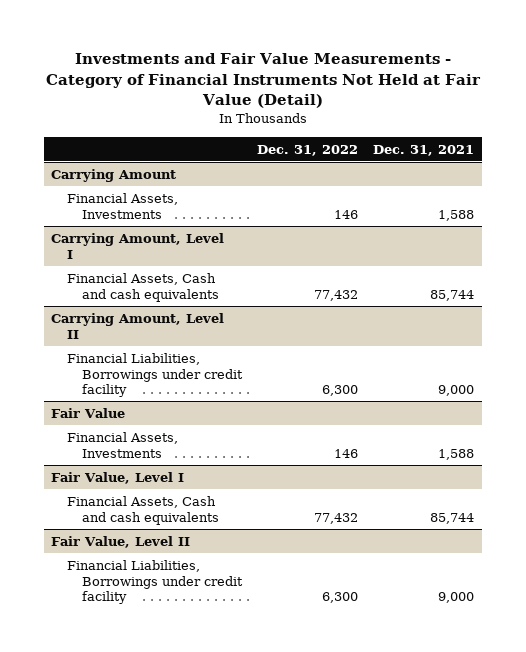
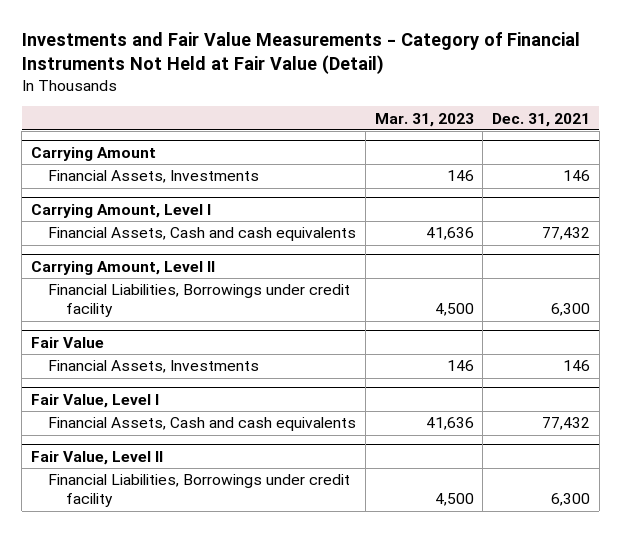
- | Dec. 31, 2022 | Dec. 31, 2021
+ | Mar. 31, 2023 | Dec. 31, 2021
@ Carrying Amount
- Financial Assets, Investments | 146 | 1,588
+ Financial Assets, Investments | 146 | 146
@ Carrying Amount, Level I
- Financial Assets, Cash and cash equivalents | 77,432 | 85,744
+ Financial Assets, Cash and cash equivalents | 41,636 | 77,432
@ Carrying Amount, Level II
- Financial Liabilities, Borrowings under credit facility | 6,300 | 9,000
+ Financial Liabilities, Borrowings under credit facility | 4,500 | 6,300
@ Fair Value
- Financial Assets, Investments | 146 | 1,588
+ Financial Assets, Investments | 146 | 146
@ Fair Value, Level I
- Financial Assets, Cash and cash equivalents | 77,432 | 85,744
+ Financial Assets, Cash and cash equivalents | 41,636 | 77,432
@ Fair Value, Level II
- Financial Liabilities, Borrowings under credit facility | 6,300 | 9,000
+ Financial Liabilities, Borrowings under credit facility | 4,500 | 6,300

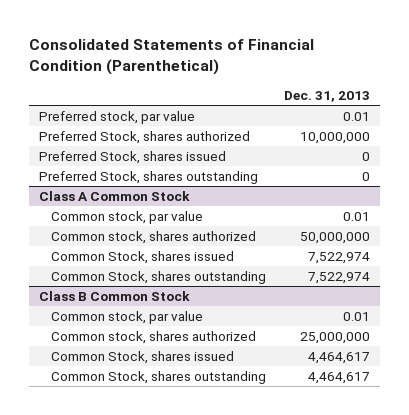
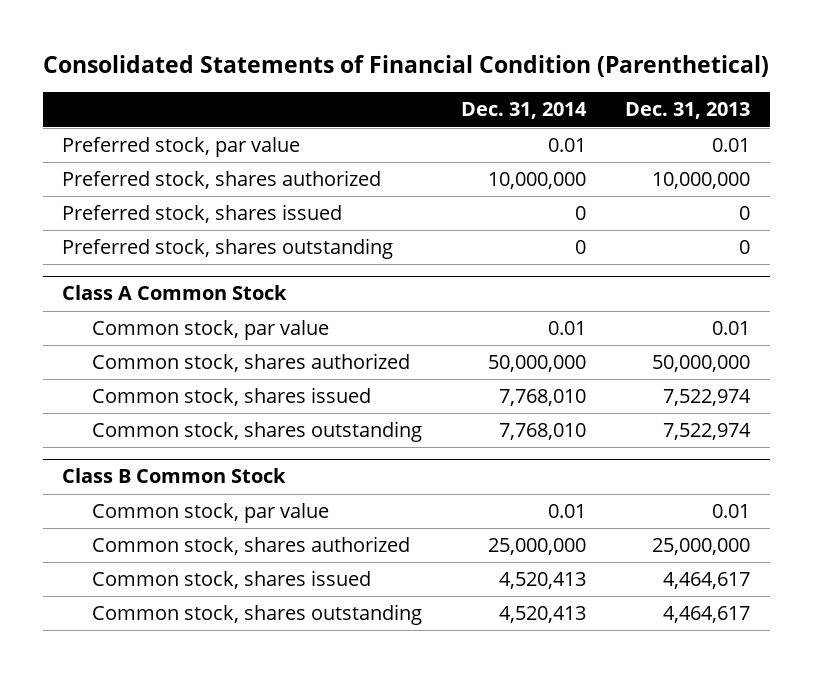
- | Dec. 31, 2013
+ | Dec. 31, 2014 | Dec. 31, 2013
- Preferred Stock, shares authorized | 10,000,000
- Preferred Stock, shares issued | 0
- Preferred Stock, shares outstanding | 0
+ Preferred stock, shares authorized | 10,000,000 | 10,000,000
+ Preferred stock, shares issued | 0 | 0
+ Preferred stock, shares outstanding | 0 | 0
@ Class A Common Stock
- Common Stock, shares issued | 7,522,974
- Common Stock, shares outstanding | 7,522,974
+ Common stock, shares issued | 7,768,010 | 7,522,974
+ Common stock, shares outstanding | 7,768,010 | 7,522,974
@ Class B Common Stock
- Common Stock, shares issued | 4,464,617
- Common Stock, shares outstanding | 4,464,617
+ Common stock, shares issued | 4,520,413 | 4,464,617
+ Common stock, shares outstanding | 4,520,413 | 4,464,617

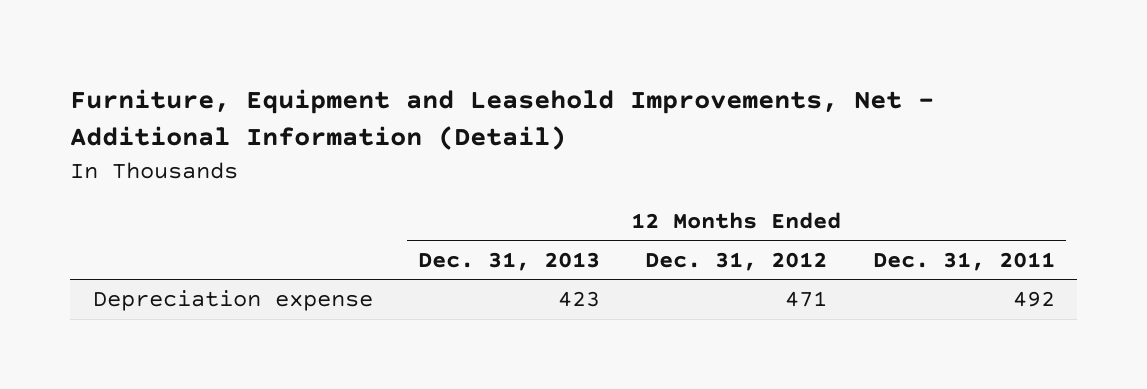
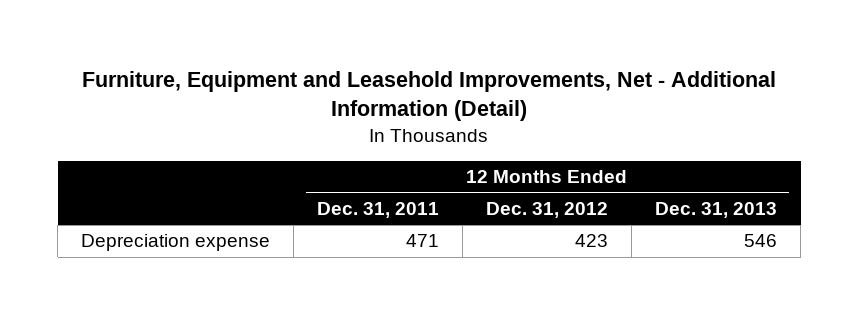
- | 12 Months Ended Dec. 31, 2013 | 12 Months Ended Dec. 31, 2012 | 12 Months Ended Dec. 31, 2011
+ | 12 Months Ended Dec. 31, 2011 | 12 Months Ended Dec. 31, 2012 | 12 Months Ended Dec. 31, 2013
- Depreciation expense | 423 | 471 | 492
+ Depreciation expense | 471 | 423 | 546

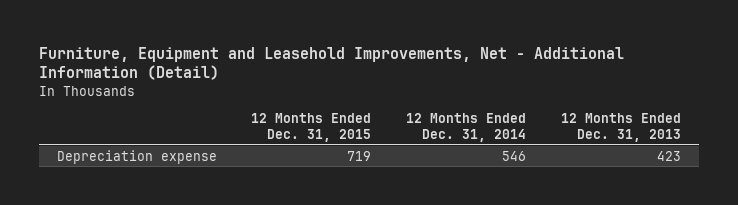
- | 12 Months Ended Dec. 31, 2011 | 12 Months Ended Dec. 31, 2012 | 12 Months Ended Dec. 31, 2013
+ | 12 Months Ended Dec. 31, 2015 | 12 Months Ended Dec. 31, 2014 | 12 Months Ended Dec. 31, 2013
- Depreciation expense | 471 | 423 | 546
+ Depreciation expense | 719 | 546 | 423

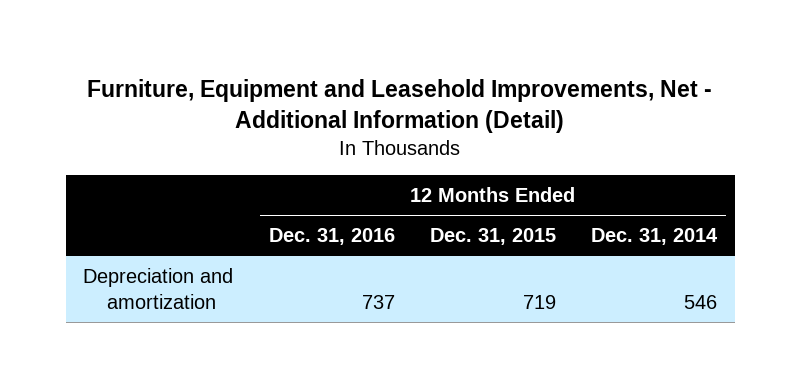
- | 12 Months Ended Dec. 31, 2015 | 12 Months Ended Dec. 31, 2014 | 12 Months Ended Dec. 31, 2013
+ | 12 Months Ended Dec. 31, 2016 | 12 Months Ended Dec. 31, 2015 | 12 Months Ended Dec. 31, 2014
- Depreciation expense | 719 | 546 | 423
+ Depreciation and amortization | 737 | 719 | 546

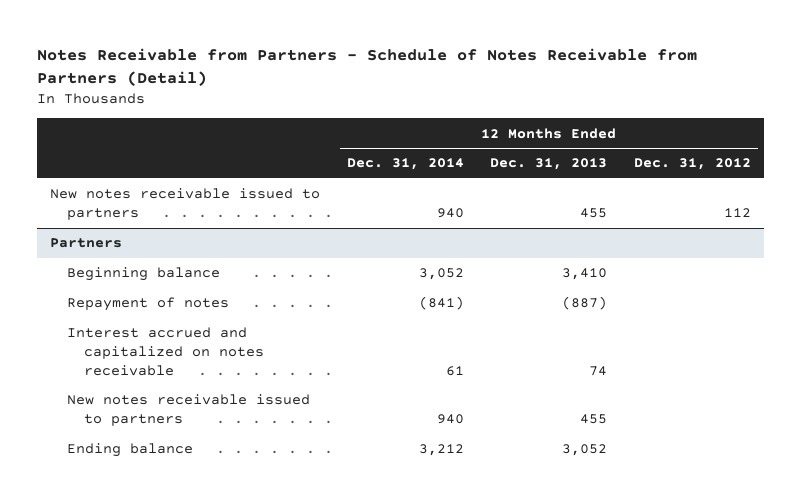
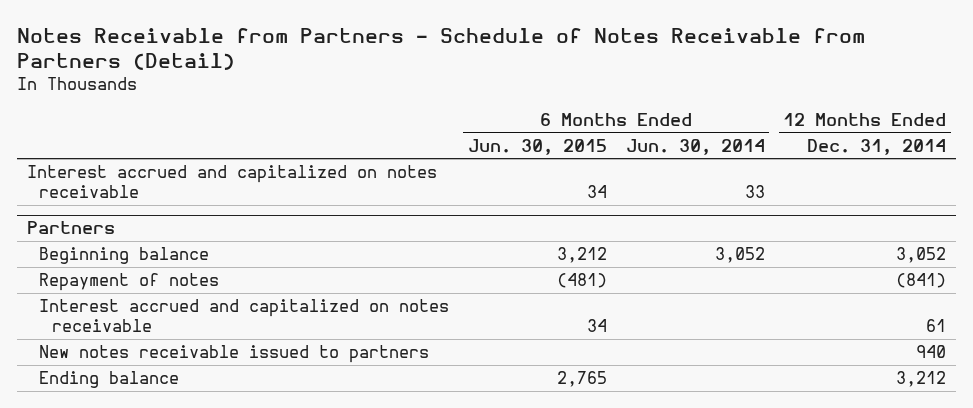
- | 12 Months Ended Dec. 31, 2014 | 12 Months Ended Dec. 31, 2013 | 12 Months Ended Dec. 31, 2012
+ | 6 Months Ended Jun. 30, 2015 | 6 Months Ended Jun. 30, 2014 | 12 Months Ended Dec. 31, 2014
- New notes receivable issued to partners | 940 | 455 | 112
+ Interest accrued and capitalized on notes receivable | 34 | 33 |

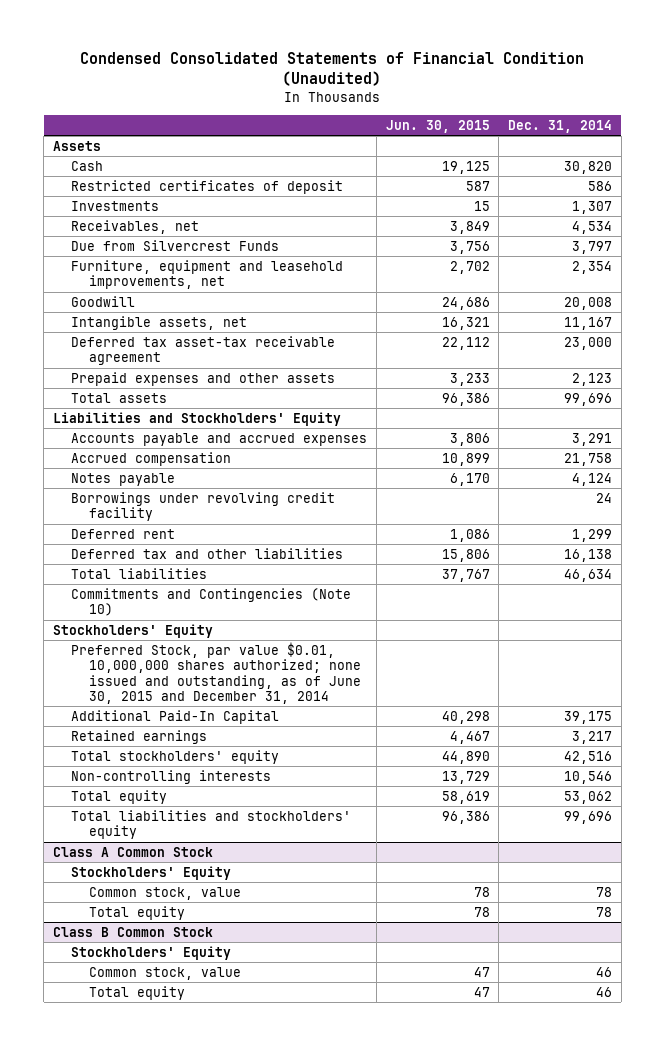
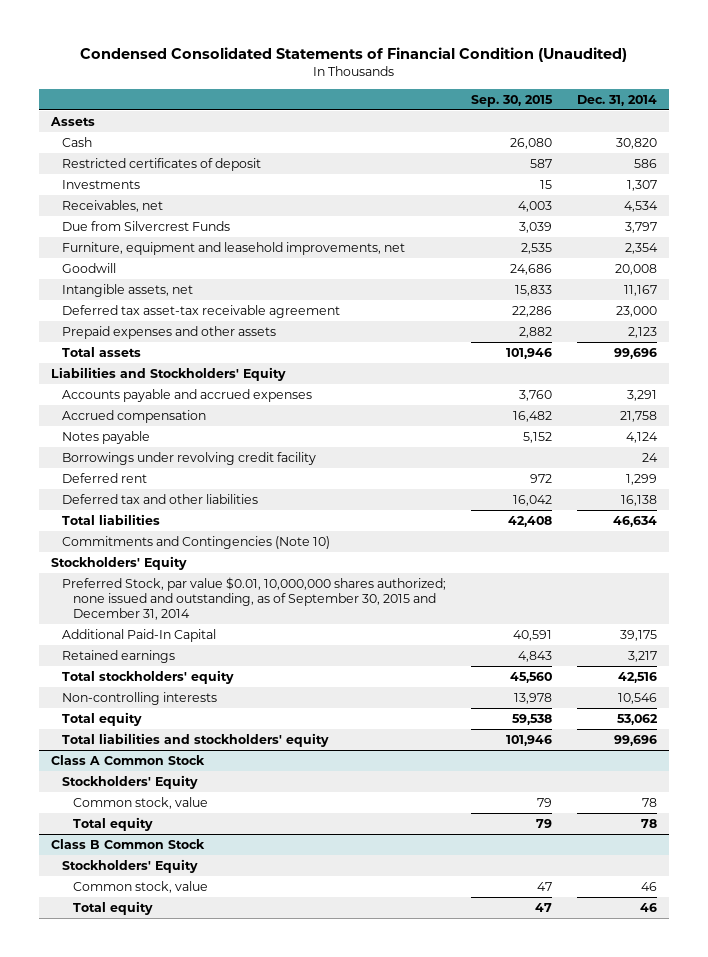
- | Jun. 30, 2015 | Dec. 31, 2014
+ | Sep. 30, 2015 | Dec. 31, 2014
- Preferred Stock, par value $0.01, 10,000,000 shares authorized; none issued and outstanding, as of June 30, 2015 and December 31, 2014
+ Preferred Stock, par value $0.01, 10,000,000 shares authorized; none issued and outstanding, as of September 30, 2015 and December 31, 2014

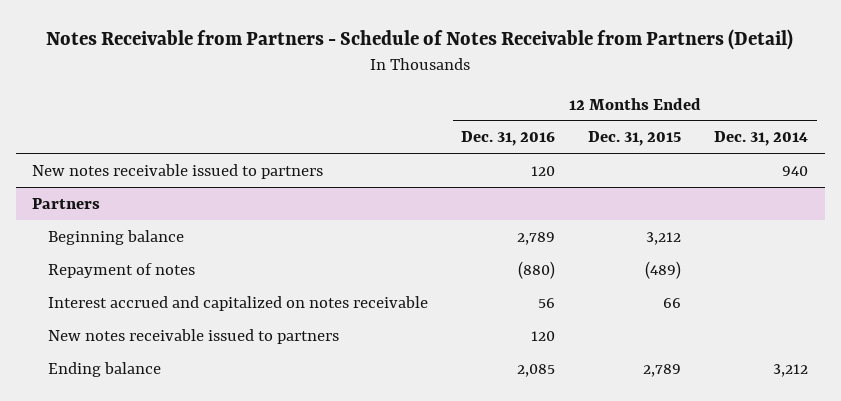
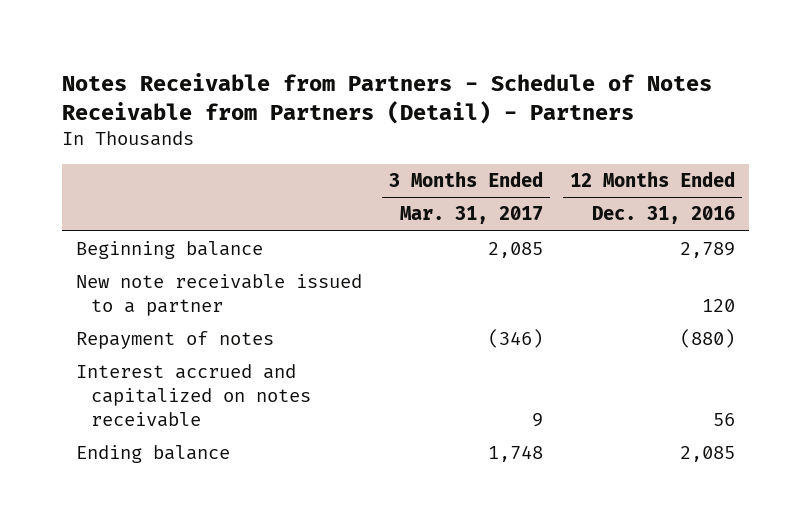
- Notes Receivable from Partners - Schedule of Notes Receivable from Partners (Detail)
+ Notes Receivable from Partners - Schedule of Notes Receivable from Partners (Detail) - Partners
- | 12 Months Ended Dec. 31, 2016 | 12 Months Ended Dec. 31, 2015 | 12 Months Ended Dec. 31, 2014
+ | 3 Months Ended Mar. 31, 2017 | 12 Months Ended Dec. 31, 2016
- New notes receivable issued to partners | 120 | | 940
- Partners
+ New note receivable issued to a partner | | 120
- New notes receivable issued to partners | 120 | |

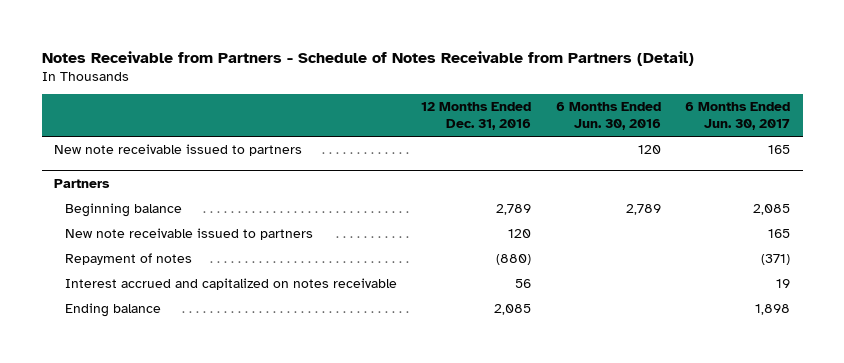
- Notes Receivable from Partners - Schedule of Notes Receivable from Partners (Detail) - Partners
+ Notes Receivable from Partners - Schedule of Notes Receivable from Partners (Detail)
- | 3 Months Ended Mar. 31, 2017 | 12 Months Ended Dec. 31, 2016
+ | 12 Months Ended Dec. 31, 2016 | 6 Months Ended Jun. 30, 2016 | 6 Months Ended Jun. 30, 2017
+ New note receivable issued to partners | | 120 | 165
+ Partners
- New note receivable issued to a partner | | 120
+ New note receivable issued to partners | 120 | | 165

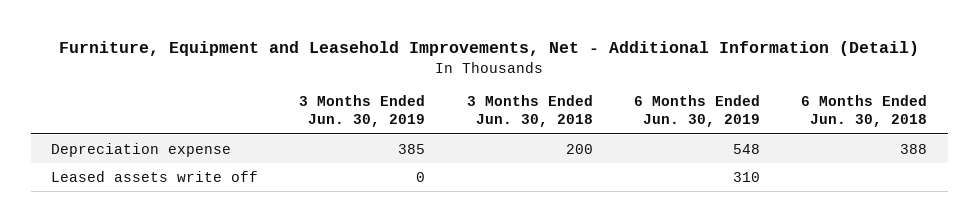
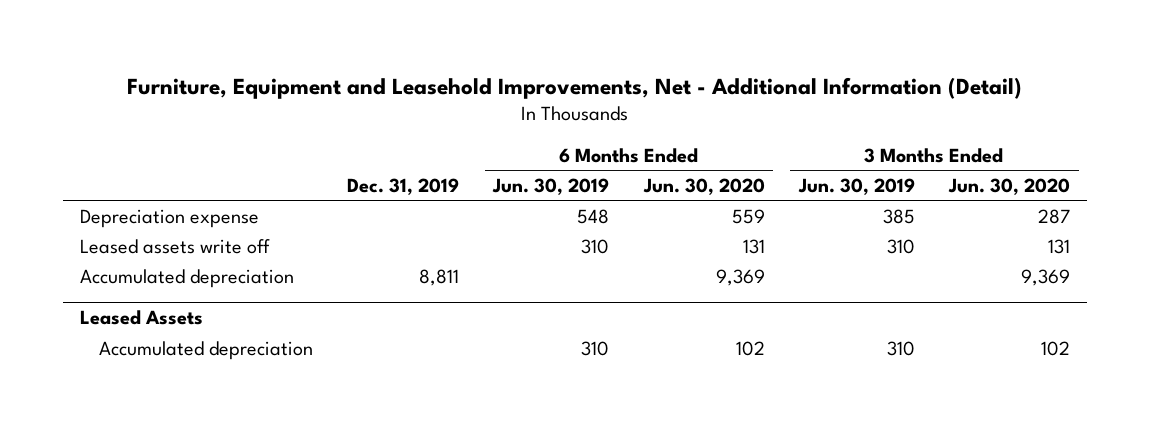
- | 3 Months Ended Jun. 30, 2019 | 3 Months Ended Jun. 30, 2018 | 6 Months Ended Jun. 30, 2019 | 6 Months Ended Jun. 30, 2018
+ | Dec. 31, 2019 | 6 Months Ended Jun. 30, 2019 | 6 Months Ended Jun. 30, 2020 | 3 Months Ended Jun. 30, 2019 | 3 Months Ended Jun. 30, 2020
- Leased assets write off | 0 | | 310 |
+ Leased assets write off | | 310 | 131 | 310 | 131
+ Accumulated depreciation | 8,811 | | 9,369 | | 9,369
+ Leased Assets
+ Accumulated depreciation | | 310 | 102 | 310 | 102

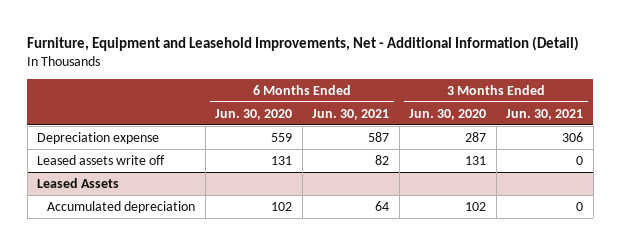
- | Dec. 31, 2019 | 6 Months Ended Jun. 30, 2019 | 6 Months Ended Jun. 30, 2020 | 3 Months Ended Jun. 30, 2019 | 3 Months Ended Jun. 30, 2020
+ | 6 Months Ended Jun. 30, 2020 | 6 Months Ended Jun. 30, 2021 | 3 Months Ended Jun. 30, 2020 | 3 Months Ended Jun. 30, 2021
- Accumulated depreciation | 8,811 | | 9,369 | | 9,369

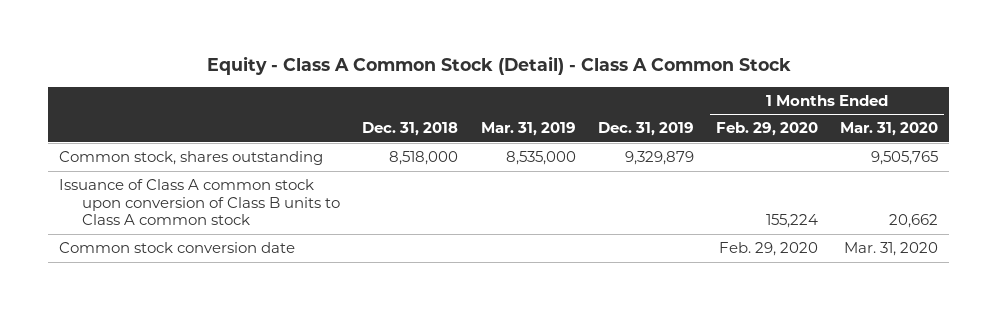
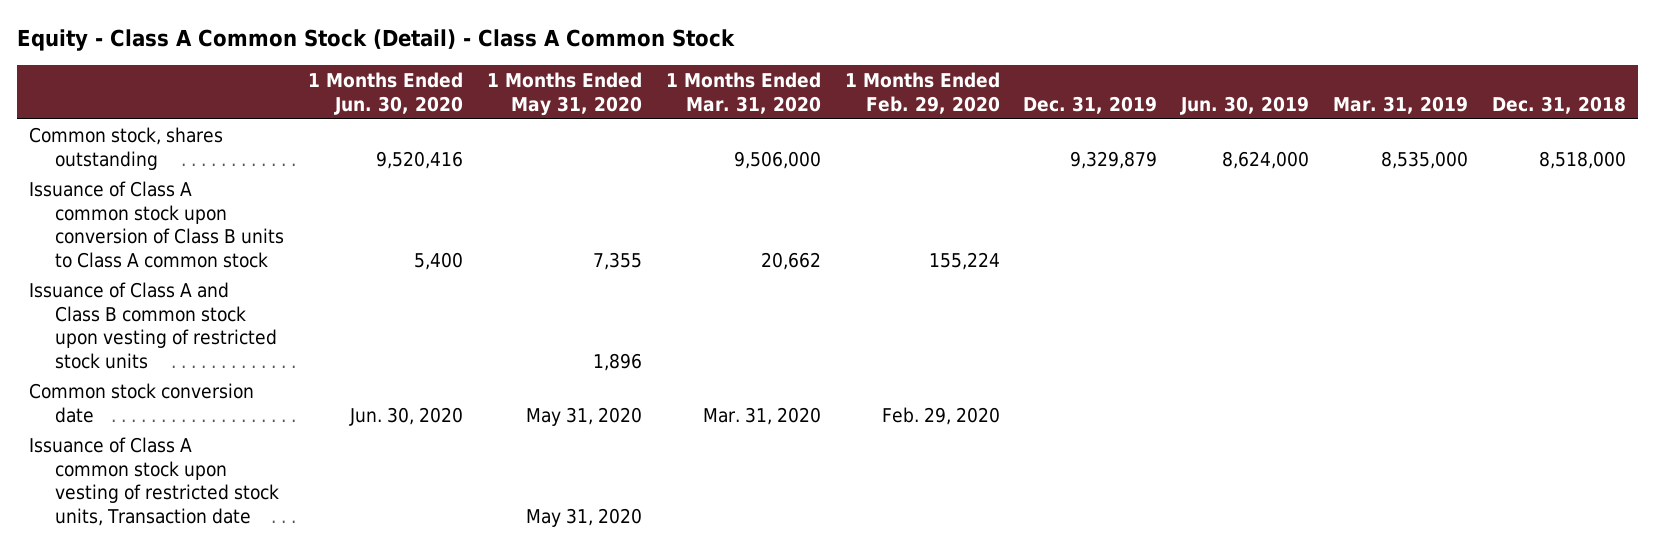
- | Dec. 31, 2018 | Mar. 31, 2019 | Dec. 31, 2019 | 1 Months Ended Feb. 29, 2020 | 1 Months Ended Mar. 31, 2020
+ | 1 Months Ended Jun. 30, 2020 | 1 Months Ended May 31, 2020 | 1 Months Ended Mar. 31, 2020 | 1 Months Ended Feb. 29, 2020 | Dec. 31, 2019 | Jun. 30, 2019 | Mar. 31, 2019 | Dec. 31, 2018
- Common stock, shares outstanding | 8,518,000 | 8,535,000 | 9,329,879 | | 9,505,765
+ Common stock, shares outstanding | 9,520,416 | | 9,506,000 | | 9,329,879 | 8,624,000 | 8,535,000 | 8,518,000
+ Issuance of Class A and Class B common stock upon vesting of restricted stock units | | 1,896 | | | | | |
+ Issuance of Class A common stock upon vesting of restricted stock units, Transaction date | | May 31, 2020 | | | | | |

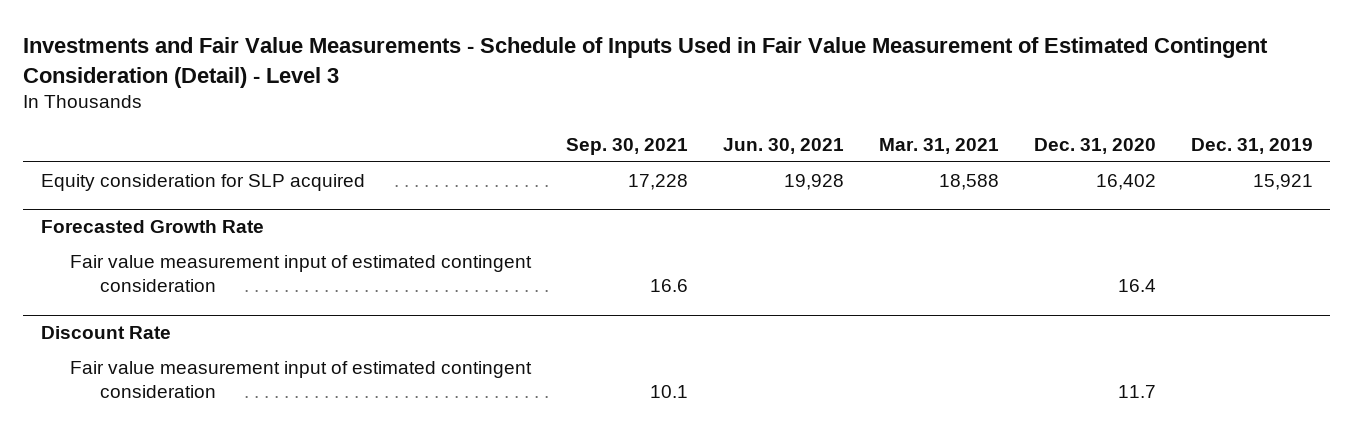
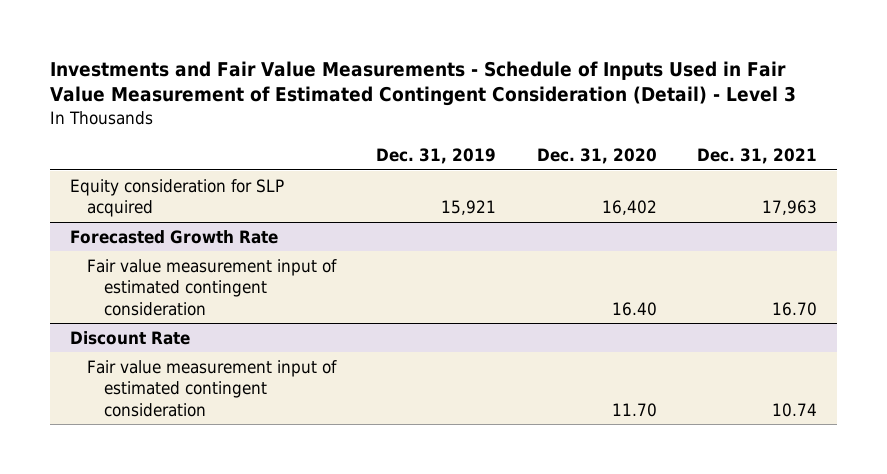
- | Sep. 30, 2021 | Jun. 30, 2021 | Mar. 31, 2021 | Dec. 31, 2020 | Dec. 31, 2019
+ | Dec. 31, 2019 | Dec. 31, 2020 | Dec. 31, 2021
@ Forecasted Growth Rate
- Fair value measurement input of estimated contingent consideration | 16.6 | | | 16.4 |
+ Fair value measurement input of estimated contingent consideration | | 16.40 | 16.70
@ Discount Rate
- Fair value measurement input of estimated contingent consideration | 10.1 | | | 11.7 |
+ Fair value measurement input of estimated contingent consideration | | 11.70 | 10.74

